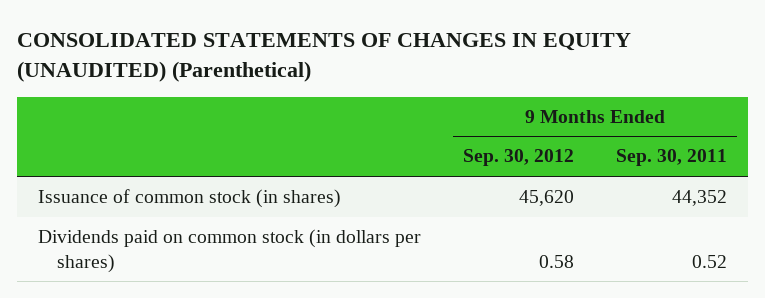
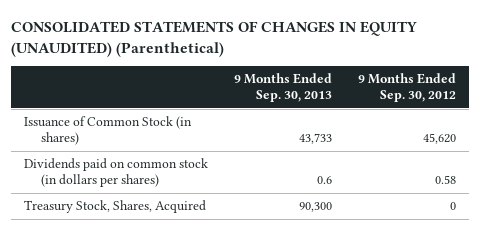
- | 9 Months Ended Sep. 30, 2012 | 9 Months Ended Sep. 30, 2011
+ | 9 Months Ended Sep. 30, 2013 | 9 Months Ended Sep. 30, 2012
- Issuance of common stock (in shares) | 45,620 | 44,352
+ Issuance of Common Stock (in shares) | 43,733 | 45,620
+ Treasury Stock, Shares, Acquired | 90,300 | 0

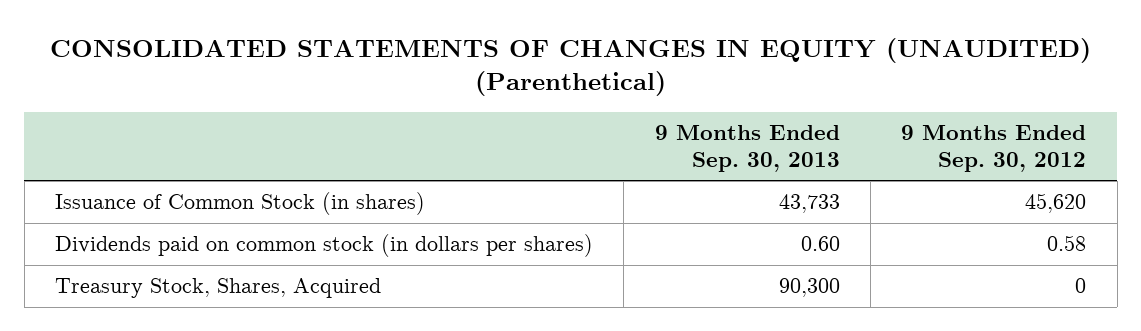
- Dividends paid on common stock (in dollars per shares) | 0.6 | 0.58
+ Dividends paid on common stock (in dollars per shares) | 0.60 | 0.58

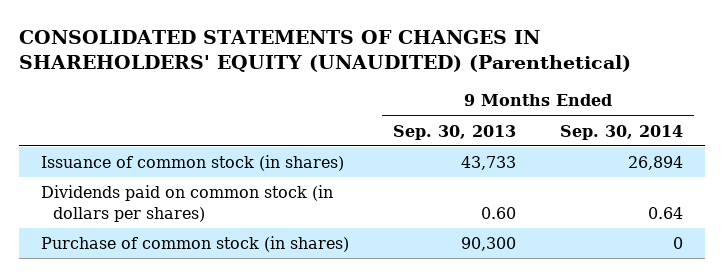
- CONSOLIDATED STATEMENTS OF CHANGES IN EQUITY (UNAUDITED) (Parenthetical)
+ CONSOLIDATED STATEMENTS OF CHANGES IN SHAREHOLDERS' EQUITY (UNAUDITED) (Parenthetical)
- | 9 Months Ended Sep. 30, 2013 | 9 Months Ended Sep. 30, 2012
+ | 9 Months Ended Sep. 30, 2013 | 9 Months Ended Sep. 30, 2014
- Issuance of Common Stock (in shares) | 43,733 | 45,620
+ Issuance of common stock (in shares) | 43,733 | 26,894
- Treasury Stock, Shares, Acquired | 90,300 | 0
+ Purchase of common stock (in shares) | 90,300 | 0

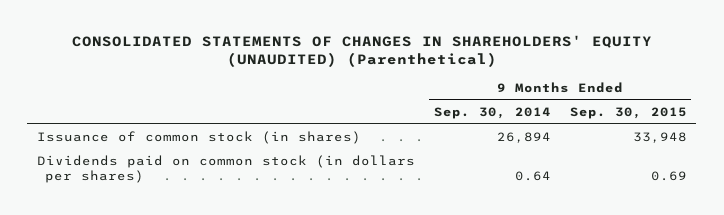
- | 9 Months Ended Sep. 30, 2013 | 9 Months Ended Sep. 30, 2014
+ | 9 Months Ended Sep. 30, 2014 | 9 Months Ended Sep. 30, 2015
- Purchase of common stock (in shares) | 90,300 | 0

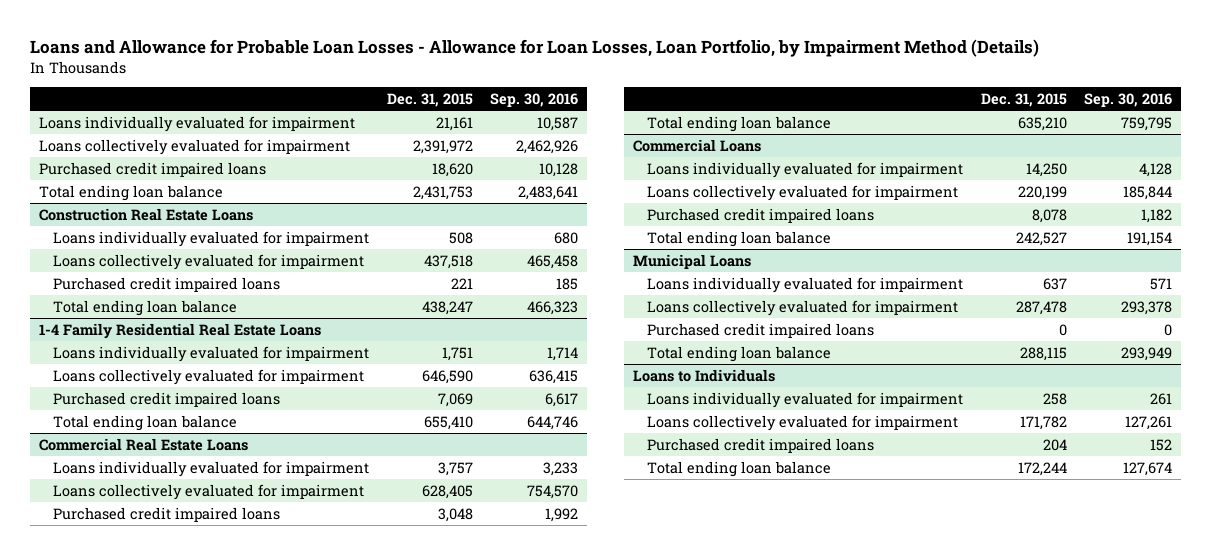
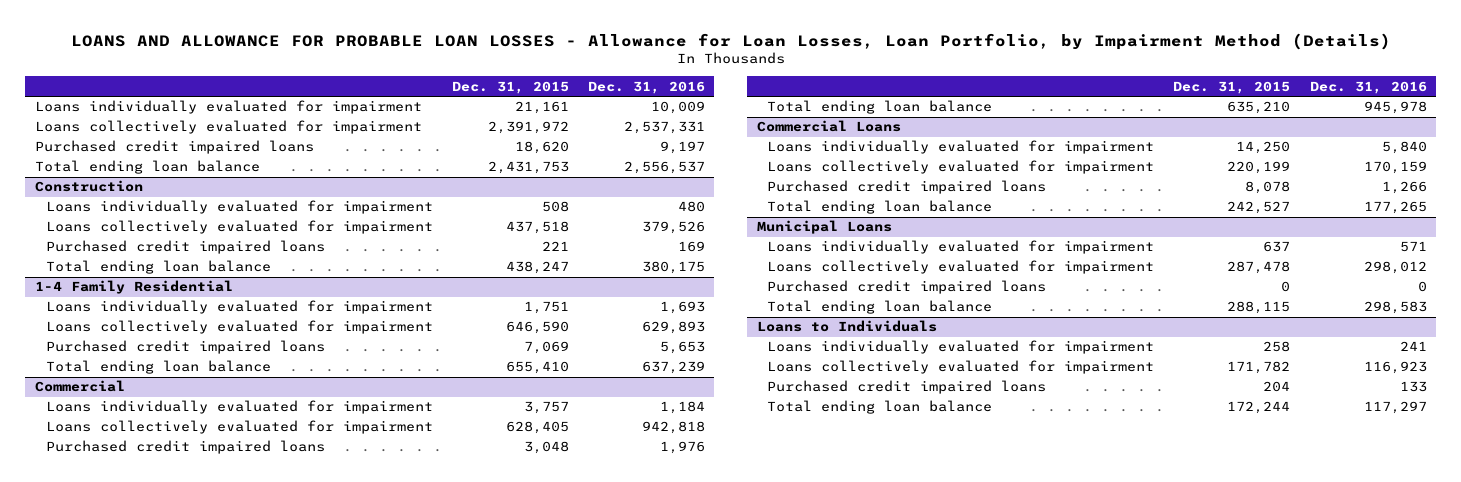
- Loans and Allowance for Probable Loan Losses - Allowance for Loan Losses, Loan Portfolio, by Impairment Method (Details)
+ LOANS AND ALLOWANCE FOR PROBABLE LOAN LOSSES - Allowance for Loan Losses, Loan Portfolio, by Impairment Method (Details)
- | Dec. 31, 2015 | Sep. 30, 2016
+ | Dec. 31, 2015 | Dec. 31, 2016
- Construction Real Estate Loans
+ Construction
- 1-4 Family Residential Real Estate Loans
+ 1-4 Family Residential
- Commercial Real Estate Loans
+ Commercial

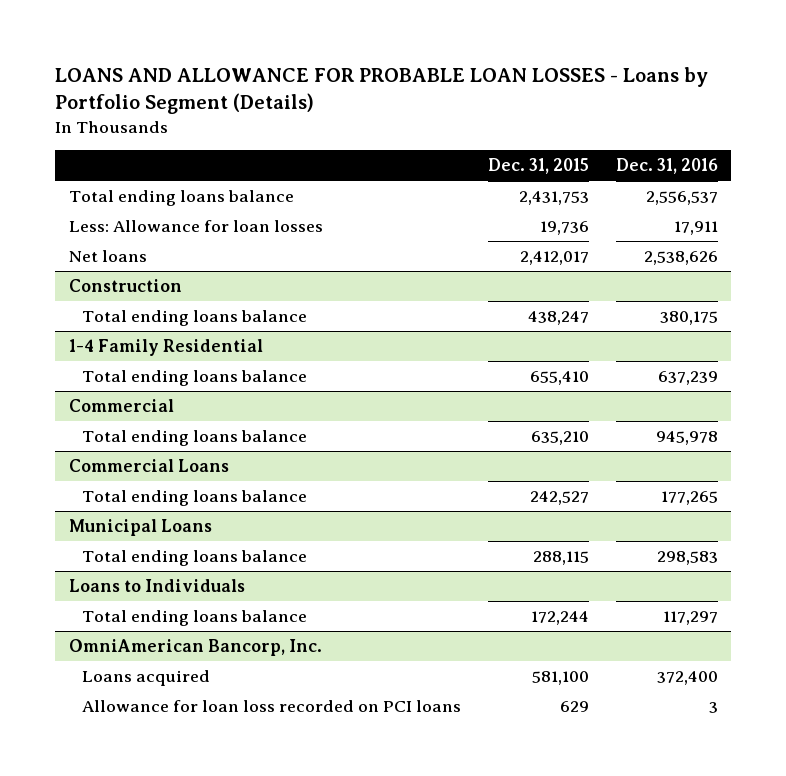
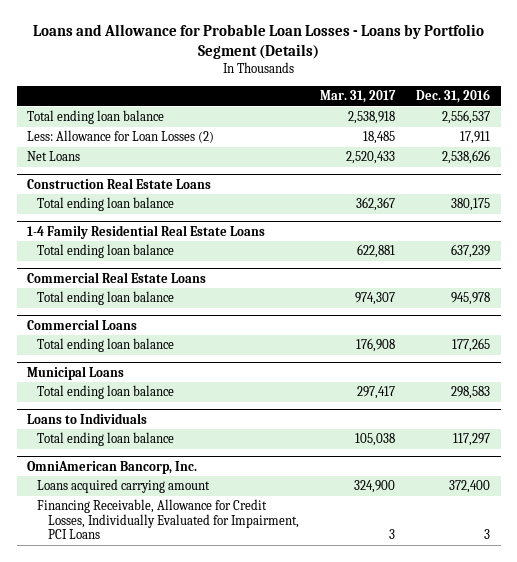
- LOANS AND ALLOWANCE FOR PROBABLE LOAN LOSSES - Loans by Portfolio Segment (Details)
+ Loans and Allowance for Probable Loan Losses - Loans by Portfolio Segment (Details)
- | Dec. 31, 2015 | Dec. 31, 2016
+ | Mar. 31, 2017 | Dec. 31, 2016
- Total ending loans balance | 2,431,753 | 2,556,537
- Less: Allowance for loan losses | 19,736 | 17,911
- Net loans | 2,412,017 | 2,538,626
- Construction
- Total ending loans balance | 438,247 | 380,175
- 1-4 Family Residential
- Total ending loans balance | 655,410 | 637,239
- Commercial
- Total ending loans balance | 635,210 | 945,978
+ Total ending loan balance | 2,538,918 | 2,556,537
+ Less: Allowance for Loan Losses (2) | 18,485 | 17,911
+ Net Loans | 2,520,433 | 2,538,626
+ Construction Real Estate Loans
+ Total ending loan balance | 362,367 | 380,175
+ 1-4 Family Residential Real Estate Loans
+ Total ending loan balance | 622,881 | 637,239
+ Commercial Real Estate Loans
+ Total ending loan balance | 974,307 | 945,978
@ Commercial Loans
- Total ending loans balance | 242,527 | 177,265
+ Total ending loan balance | 176,908 | 177,265
@ Municipal Loans
- Total ending loans balance | 288,115 | 298,583
+ Total ending loan balance | 297,417 | 298,583
@ Loans to Individuals
- Total ending loans balance | 172,244 | 117,297
+ Total ending loan balance | 105,038 | 117,297
@ OmniAmerican Bancorp, Inc.
- Loans acquired | 581,100 | 372,400
- Allowance for loan loss recorded on PCI loans | 629 | 3
+ Loans acquired carrying amount | 324,900 | 372,400
+ Financing Receivable, Allowance for Credit Losses, Individually Evaluated for Impairment, PCI Loans | 3 | 3

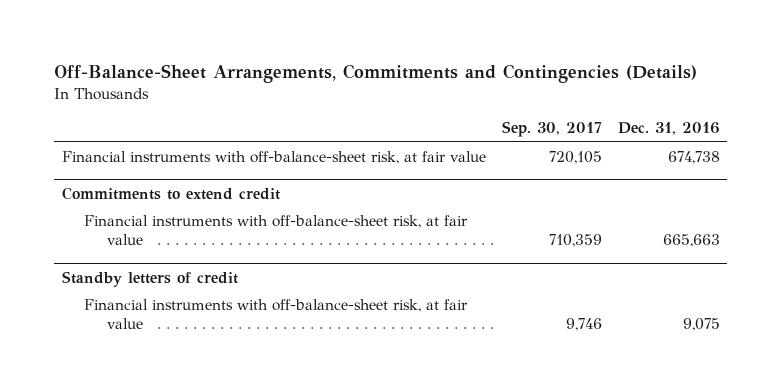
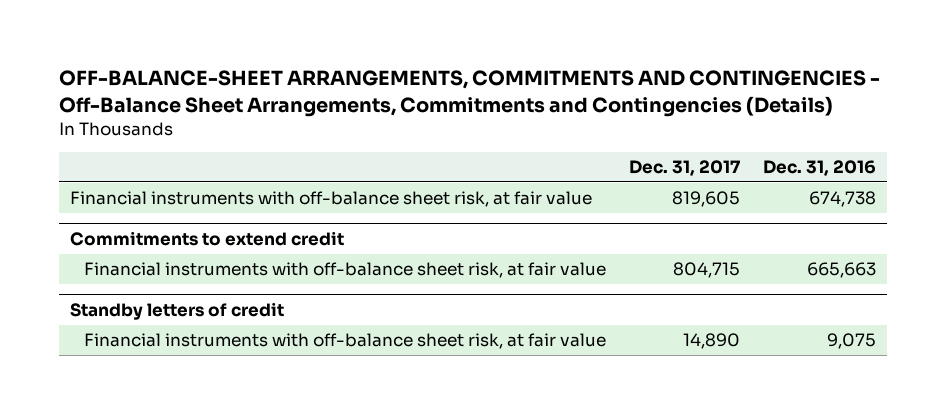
- Off-Balance-Sheet Arrangements, Commitments and Contingencies (Details)
+ OFF-BALANCE-SHEET ARRANGEMENTS, COMMITMENTS AND CONTINGENCIES - Off-Balance Sheet Arrangements, Commitments and Contingencies (Details)
- | Sep. 30, 2017 | Dec. 31, 2016
+ | Dec. 31, 2017 | Dec. 31, 2016
- Financial instruments with off-balance-sheet risk, at fair value | 720,105 | 674,738
+ Financial instruments with off-balance sheet risk, at fair value | 819,605 | 674,738
@ Commitments to extend credit
- Financial instruments with off-balance-sheet risk, at fair value | 710,359 | 665,663
+ Financial instruments with off-balance sheet risk, at fair value | 804,715 | 665,663
@ Standby letters of credit
- Financial instruments with off-balance-sheet risk, at fair value | 9,746 | 9,075
+ Financial instruments with off-balance sheet risk, at fair value | 14,890 | 9,075

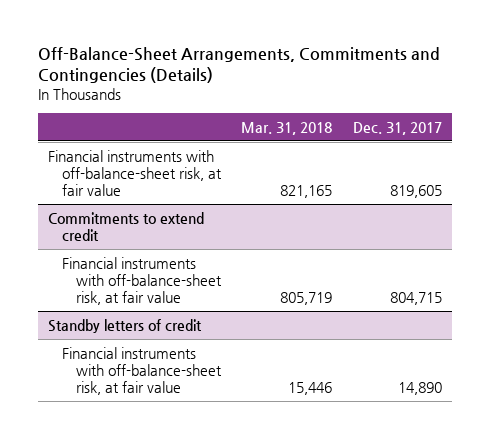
- OFF-BALANCE-SHEET ARRANGEMENTS, COMMITMENTS AND CONTINGENCIES - Off-Balance Sheet Arrangements, Commitments and Contingencies (Details)
+ Off-Balance-Sheet Arrangements, Commitments and Contingencies (Details)
- | Dec. 31, 2017 | Dec. 31, 2016
+ | Mar. 31, 2018 | Dec. 31, 2017
- Financial instruments with off-balance sheet risk, at fair value | 819,605 | 674,738
+ Financial instruments with off-balance-sheet risk, at fair value | 821,165 | 819,605
@ Commitments to extend credit
- Financial instruments with off-balance sheet risk, at fair value | 804,715 | 665,663
+ Financial instruments with off-balance-sheet risk, at fair value | 805,719 | 804,715
@ Standby letters of credit
- Financial instruments with off-balance sheet risk, at fair value | 14,890 | 9,075
+ Financial instruments with off-balance-sheet risk, at fair value | 15,446 | 14,890

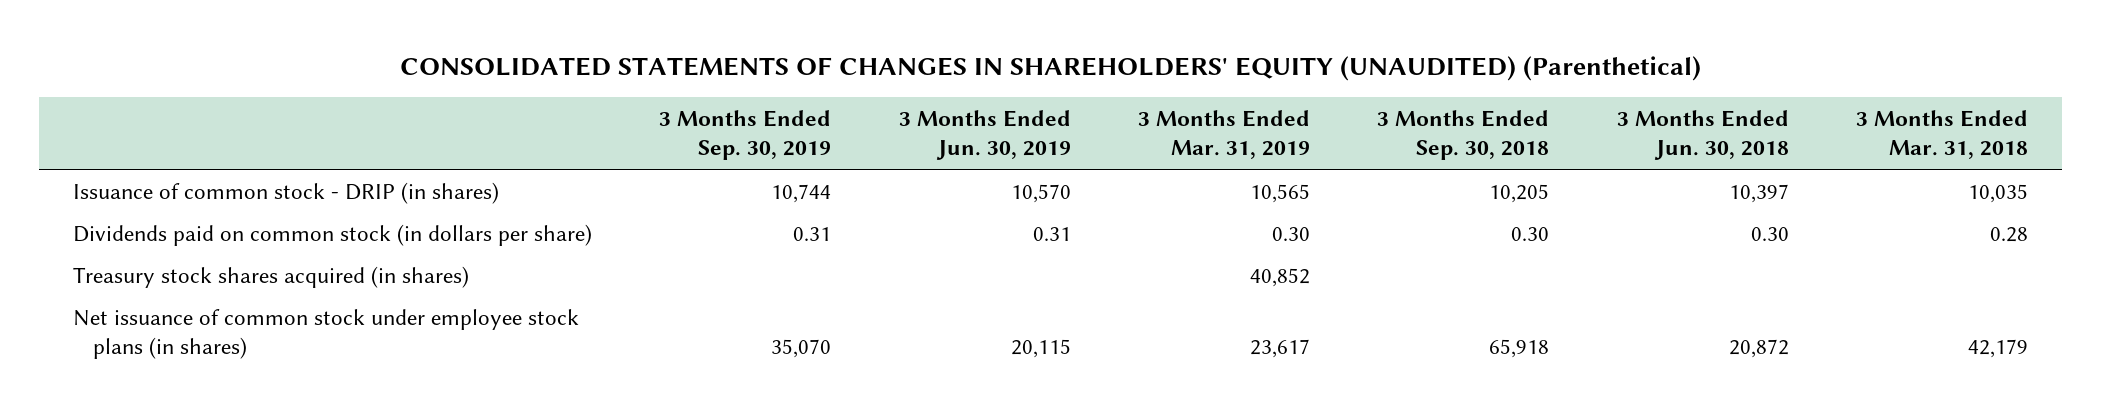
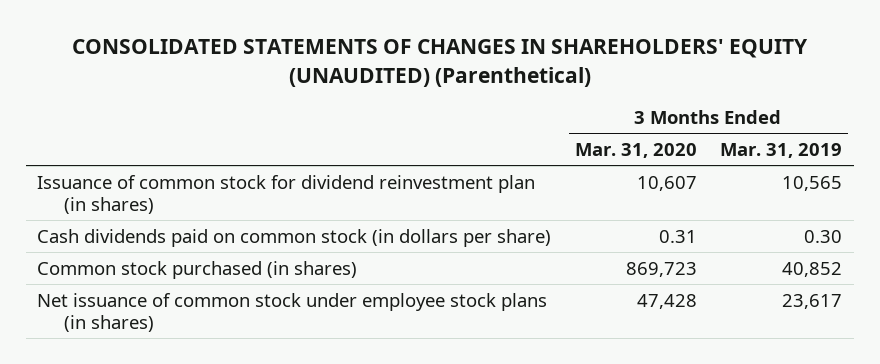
- | 3 Months Ended Sep. 30, 2019 | 3 Months Ended Jun. 30, 2019 | 3 Months Ended Mar. 31, 2019 | 3 Months Ended Sep. 30, 2018 | 3 Months Ended Jun. 30, 2018 | 3 Months Ended Mar. 31, 2018
+ | 3 Months Ended Mar. 31, 2020 | 3 Months Ended Mar. 31, 2019
- Issuance of common stock - DRIP (in shares) | 10,744 | 10,570 | 10,565 | 10,205 | 10,397 | 10,035
- Dividends paid on common stock (in dollars per share) | 0.31 | 0.31 | 0.30 | 0.30 | 0.30 | 0.28
- Treasury stock shares acquired (in shares) | | | 40,852 | | |
+ Issuance of common stock for dividend reinvestment plan (in shares) | 10,607 | 10,565
+ Cash dividends paid on common stock (in dollars per share) | 0.31 | 0.30
+ Common stock purchased (in shares) | 869,723 | 40,852

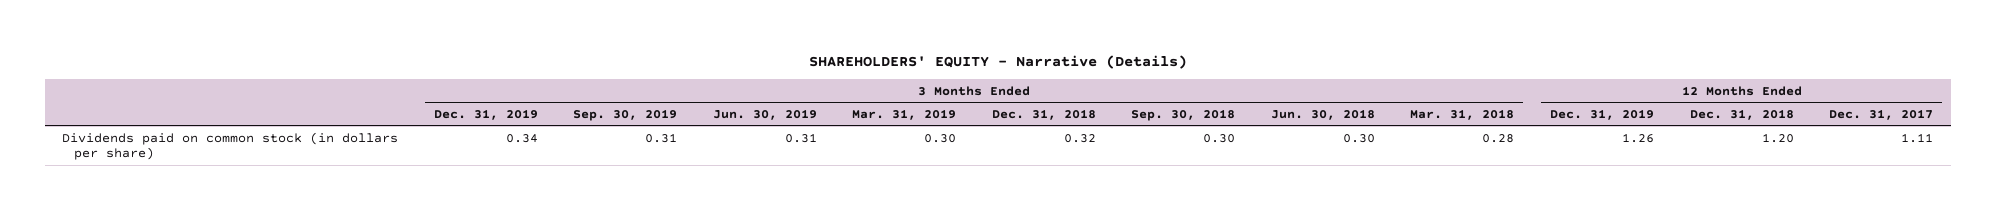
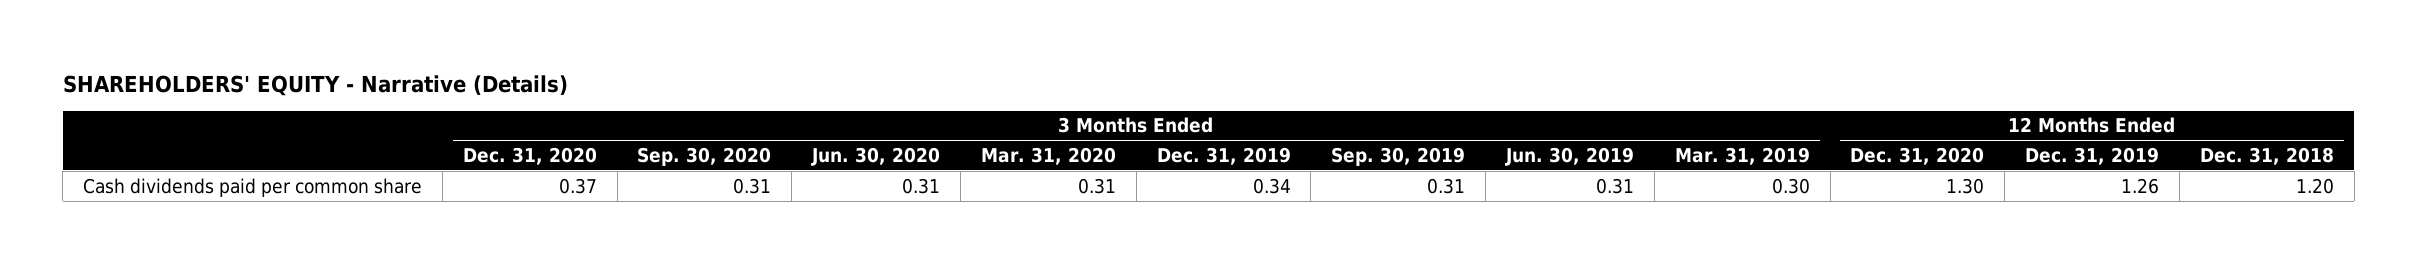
- | 3 Months Ended Dec. 31, 2019 | 3 Months Ended Sep. 30, 2019 | 3 Months Ended Jun. 30, 2019 | 3 Months Ended Mar. 31, 2019 | 3 Months Ended Dec. 31, 2018 | 3 Months Ended Sep. 30, 2018 | 3 Months Ended Jun. 30, 2018 | 3 Months Ended Mar. 31, 2018 | 12 Months Ended Dec. 31, 2019 | 12 Months Ended Dec. 31, 2018 | 12 Months Ended Dec. 31, 2017
+ | 3 Months Ended Dec. 31, 2020 | 3 Months Ended Sep. 30, 2020 | 3 Months Ended Jun. 30, 2020 | 3 Months Ended Mar. 31, 2020 | 3 Months Ended Dec. 31, 2019 | 3 Months Ended Sep. 30, 2019 | 3 Months Ended Jun. 30, 2019 | 3 Months Ended Mar. 31, 2019 | 12 Months Ended Dec. 31, 2020 | 12 Months Ended Dec. 31, 2019 | 12 Months Ended Dec. 31, 2018
- Dividends paid on common stock (in dollars per share) | 0.34 | 0.31 | 0.31 | 0.30 | 0.32 | 0.30 | 0.30 | 0.28 | 1.26 | 1.20 | 1.11
+ Cash dividends paid per common share | 0.37 | 0.31 | 0.31 | 0.31 | 0.34 | 0.31 | 0.31 | 0.30 | 1.30 | 1.26 | 1.20

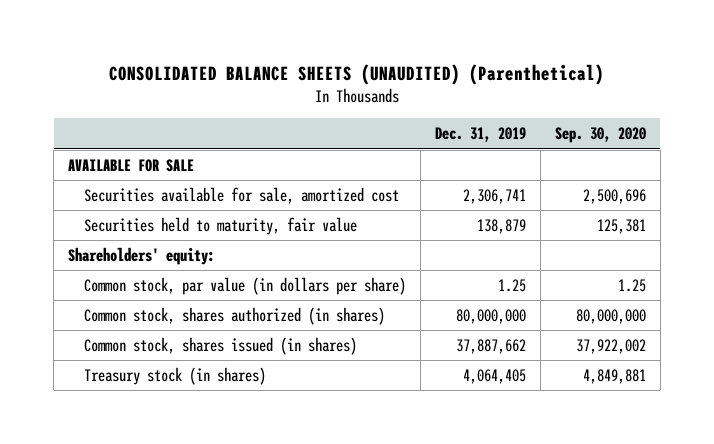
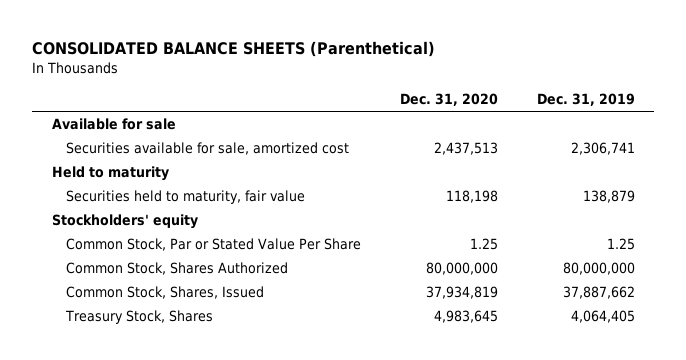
- CONSOLIDATED BALANCE SHEETS (UNAUDITED) (Parenthetical)
+ CONSOLIDATED BALANCE SHEETS (Parenthetical)
- | Dec. 31, 2019 | Sep. 30, 2020
+ | Dec. 31, 2020 | Dec. 31, 2019
- AVAILABLE FOR SALE
+ Available for sale
+ Held to maturity
- Shareholders' equity:
- Common stock, par value (in dollars per share) | 1.25 | 1.25
- Common stock, shares authorized (in shares) | 80,000,000 | 80,000,000
- Common stock, shares issued (in shares) | 37,887,662 | 37,922,002
- Treasury stock (in shares) | 4,064,405 | 4,849,881
+ Stockholders' equity
+ Common Stock, Par or Stated Value Per Share | 1.25 | 1.25
+ Common Stock, Shares Authorized | 80,000,000 | 80,000,000
+ Common Stock, Shares, Issued | 37,934,819 | 37,887,662
+ Treasury Stock, Shares | 4,983,645 | 4,064,405

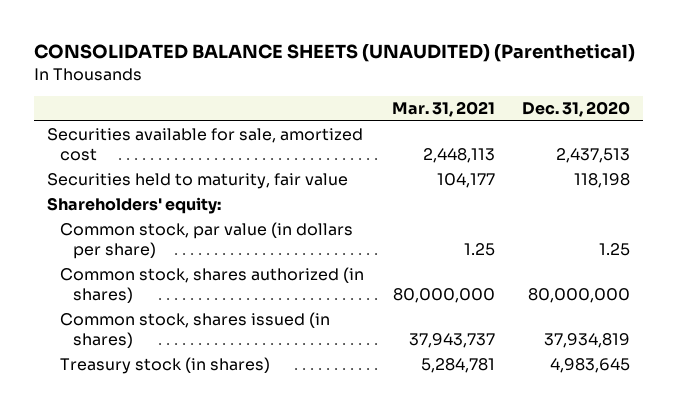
- CONSOLIDATED BALANCE SHEETS (Parenthetical)
+ CONSOLIDATED BALANCE SHEETS (UNAUDITED) (Parenthetical)
- | Dec. 31, 2020 | Dec. 31, 2019
+ | Mar. 31, 2021 | Dec. 31, 2020
- Available for sale
- Held to maturity
- Stockholders' equity
- Common Stock, Par or Stated Value Per Share | 1.25 | 1.25
- Common Stock, Shares Authorized | 80,000,000 | 80,000,000
- Common Stock, Shares, Issued | 37,934,819 | 37,887,662
- Treasury Stock, Shares | 4,983,645 | 4,064,405
+ Shareholders' equity:
+ Common stock, par value (in dollars per share) | 1.25 | 1.25
+ Common stock, shares authorized (in shares) | 80,000,000 | 80,000,000
+ Common stock, shares issued (in shares) | 37,943,737 | 37,934,819
+ Treasury stock (in shares) | 5,284,781 | 4,983,645

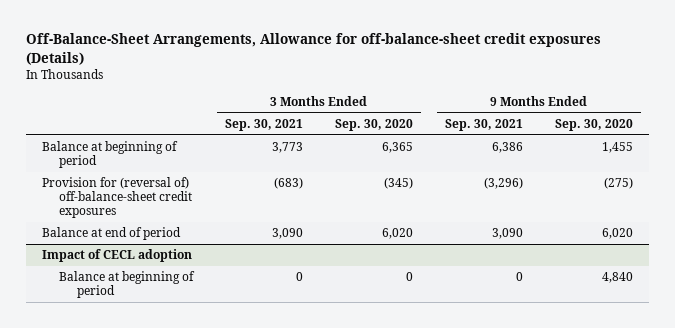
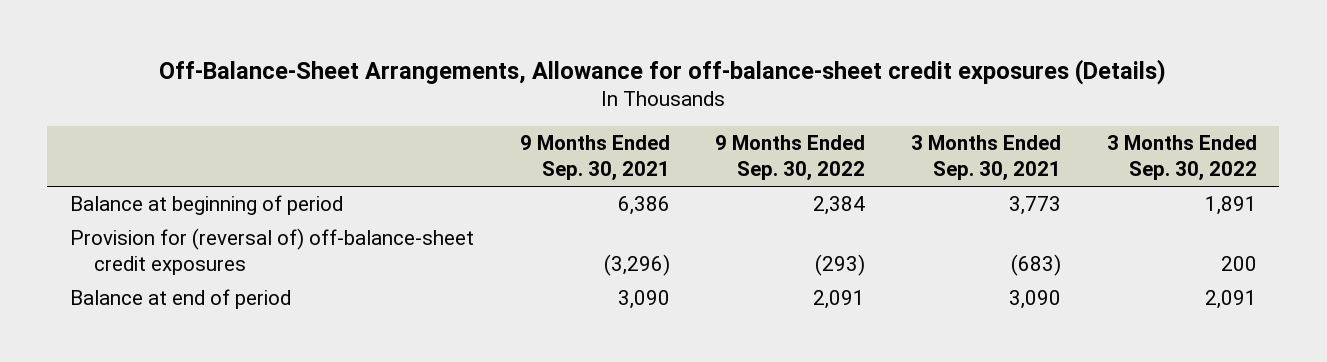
- | 3 Months Ended Sep. 30, 2021 | 3 Months Ended Sep. 30, 2020 | 9 Months Ended Sep. 30, 2021 | 9 Months Ended Sep. 30, 2020
+ | 9 Months Ended Sep. 30, 2021 | 9 Months Ended Sep. 30, 2022 | 3 Months Ended Sep. 30, 2021 | 3 Months Ended Sep. 30, 2022
- Impact of CECL adoption
- Balance at beginning of period | 0 | 0 | 0 | 4,840

